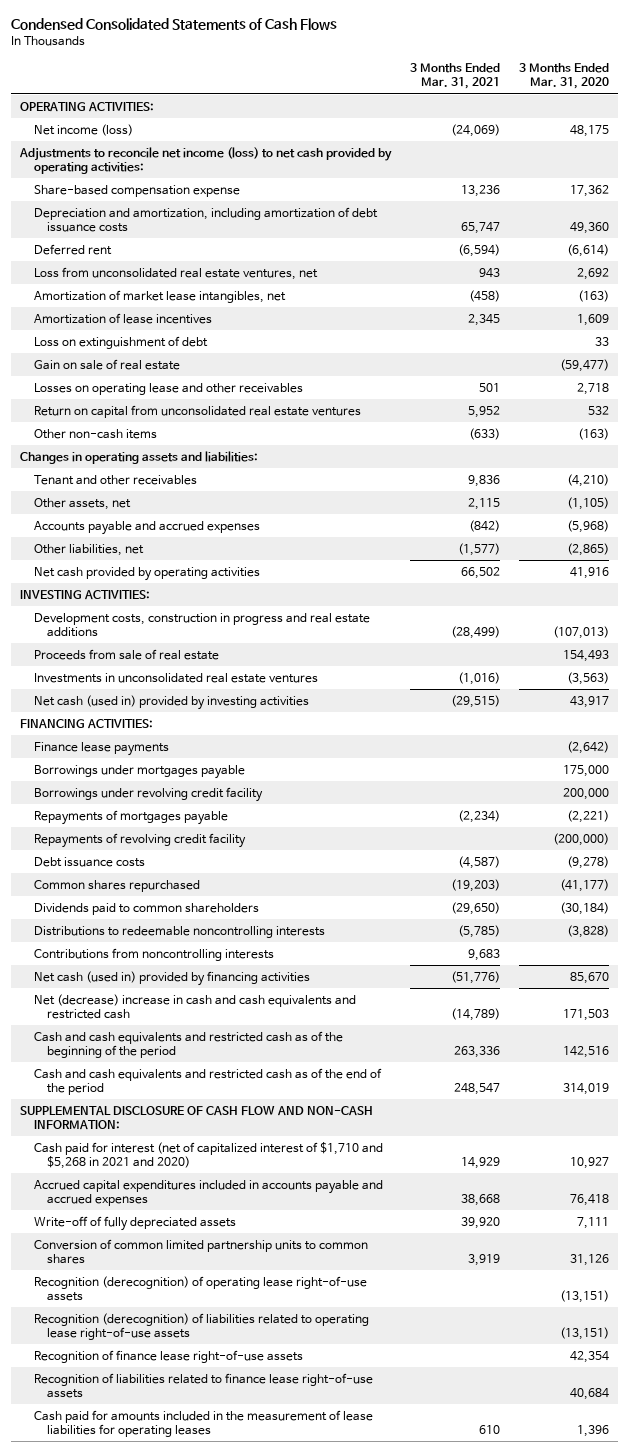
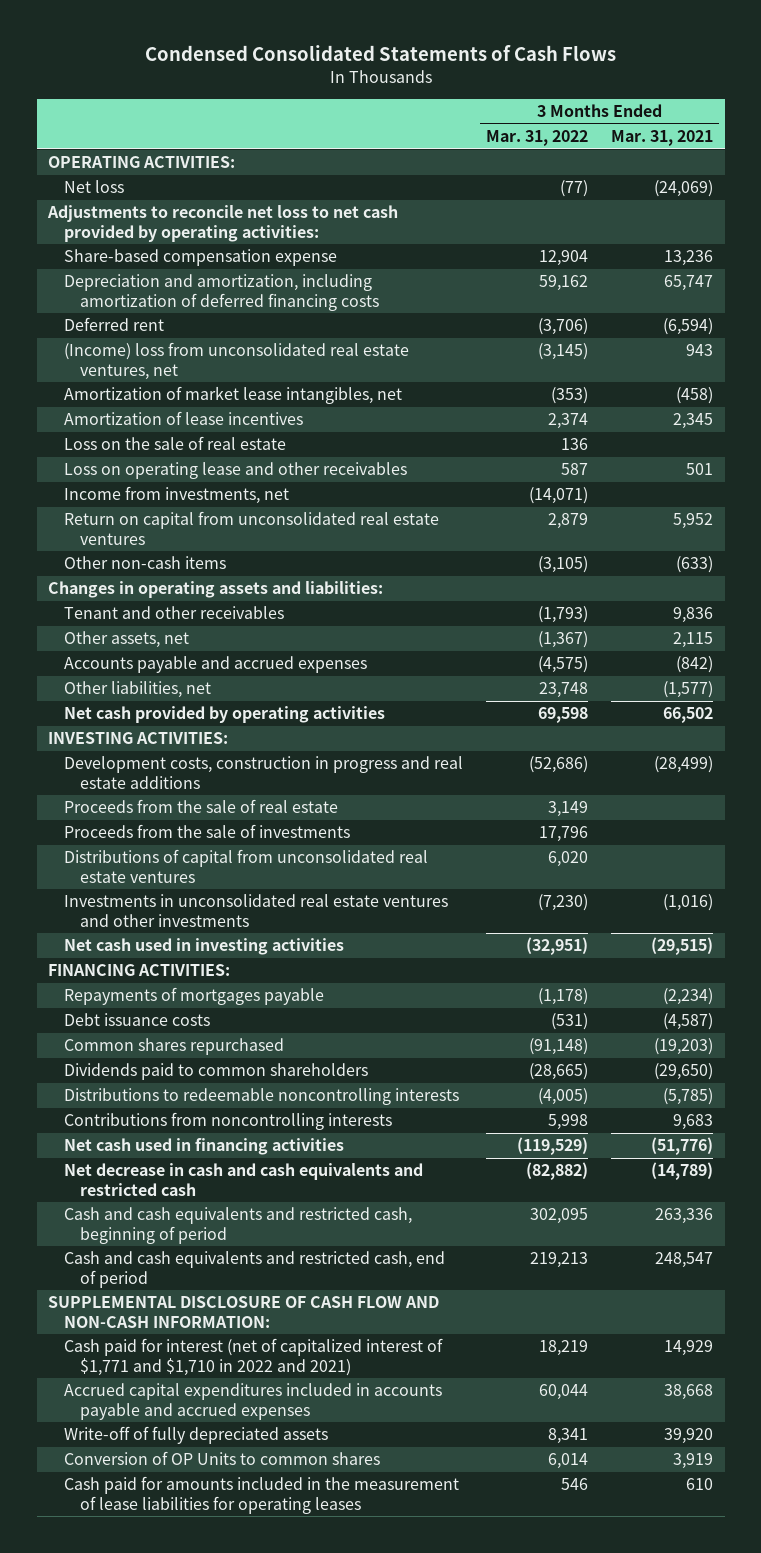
- | 3 Months Ended Mar. 31, 2021 | 3 Months Ended Mar. 31, 2020
+ | 3 Months Ended Mar. 31, 2022 | 3 Months Ended Mar. 31, 2021
- Net income (loss) | (24,069) | 48,175
- Adjustments to reconcile net income (loss) to net cash provided by operating activities:
+ Net loss | (77) | (24,069)
+ Adjustments to reconcile net loss to net cash provided by operating activities:
- Depreciation and amortization, including amortization of debt issuance costs | 65,747 | 49,360
+ Depreciation and amortization, including amortization of deferred financing costs | 59,162 | 65,747
- Loss from unconsolidated real estate ventures, net | 943 | 2,692
+ (Income) loss from unconsolidated real estate ventures, net | (3,145) | 943
- Loss on extinguishment of debt | | 33
- Gain on sale of real estate | | (59,477)
- Losses on operating lease and other receivables | 501 | 2,718
+ Loss on the sale of real estate | 136 |
+ Loss on operating lease and other receivables | 587 | 501
+ Income from investments, net | (14,071) |
- Proceeds from sale of real estate | | 154,493
- Investments in unconsolidated real estate ventures | (1,016) | (3,563)
- Net cash (used in) provided by investing activities | (29,515) | 43,917
+ Proceeds from the sale of real estate | 3,149 |
+ Proceeds from the sale of investments | 17,796 |
+ Distributions of capital from unconsolidated real estate ventures | 6,020 |
+ Investments in unconsolidated real estate ventures and other investments | (7,230) | (1,016)
+ Net cash used in investing activities | (32,951) | (29,515)
- Finance lease payments | | (2,642)
- Borrowings under mortgages payable | | 175,000
- Borrowings under revolving credit facility | | 200,000
- Repayments of revolving credit facility | | (200,000)
- Net cash (used in) provided by financing activities | (51,776) | 85,670
- Net (decrease) increase in cash and cash equivalents and restricted cash | (14,789) | 171,503
- Cash and cash equivalents and restricted cash as of the beginning of the period | 263,336 | 142,516
- Cash and cash equivalents and restricted cash as of the end of the period | 248,547 | 314,019
+ Net cash used in financing activities | (119,529) | (51,776)
+ Net decrease in cash and cash equivalents and restricted cash | (82,882) | (14,789)
+ Cash and cash equivalents and restricted cash, beginning of period | 302,095 | 263,336
+ Cash and cash equivalents and restricted cash, end of period | 219,213 | 248,547
- Cash paid for interest (net of capitalized interest of $1,710 and $5,268 in 2021 and 2020) | 14,929 | 10,927
+ Cash paid for interest (net of capitalized interest of $1,771 and $1,710 in 2022 and 2021) | 18,219 | 14,929
- Conversion of common limited partnership units to common shares | 3,919 | 31,126
- Recognition (derecognition) of operating lease right-of-use assets | | (13,151)
- Recognition (derecognition) of liabilities related to operating lease right-of-use assets | | (13,151)
- Recognition of finance lease right-of-use assets | | 42,354
- Recognition of liabilities related to finance lease right-of-use assets | | 40,684
+ Conversion of OP Units to common shares | 6,014 | 3,919

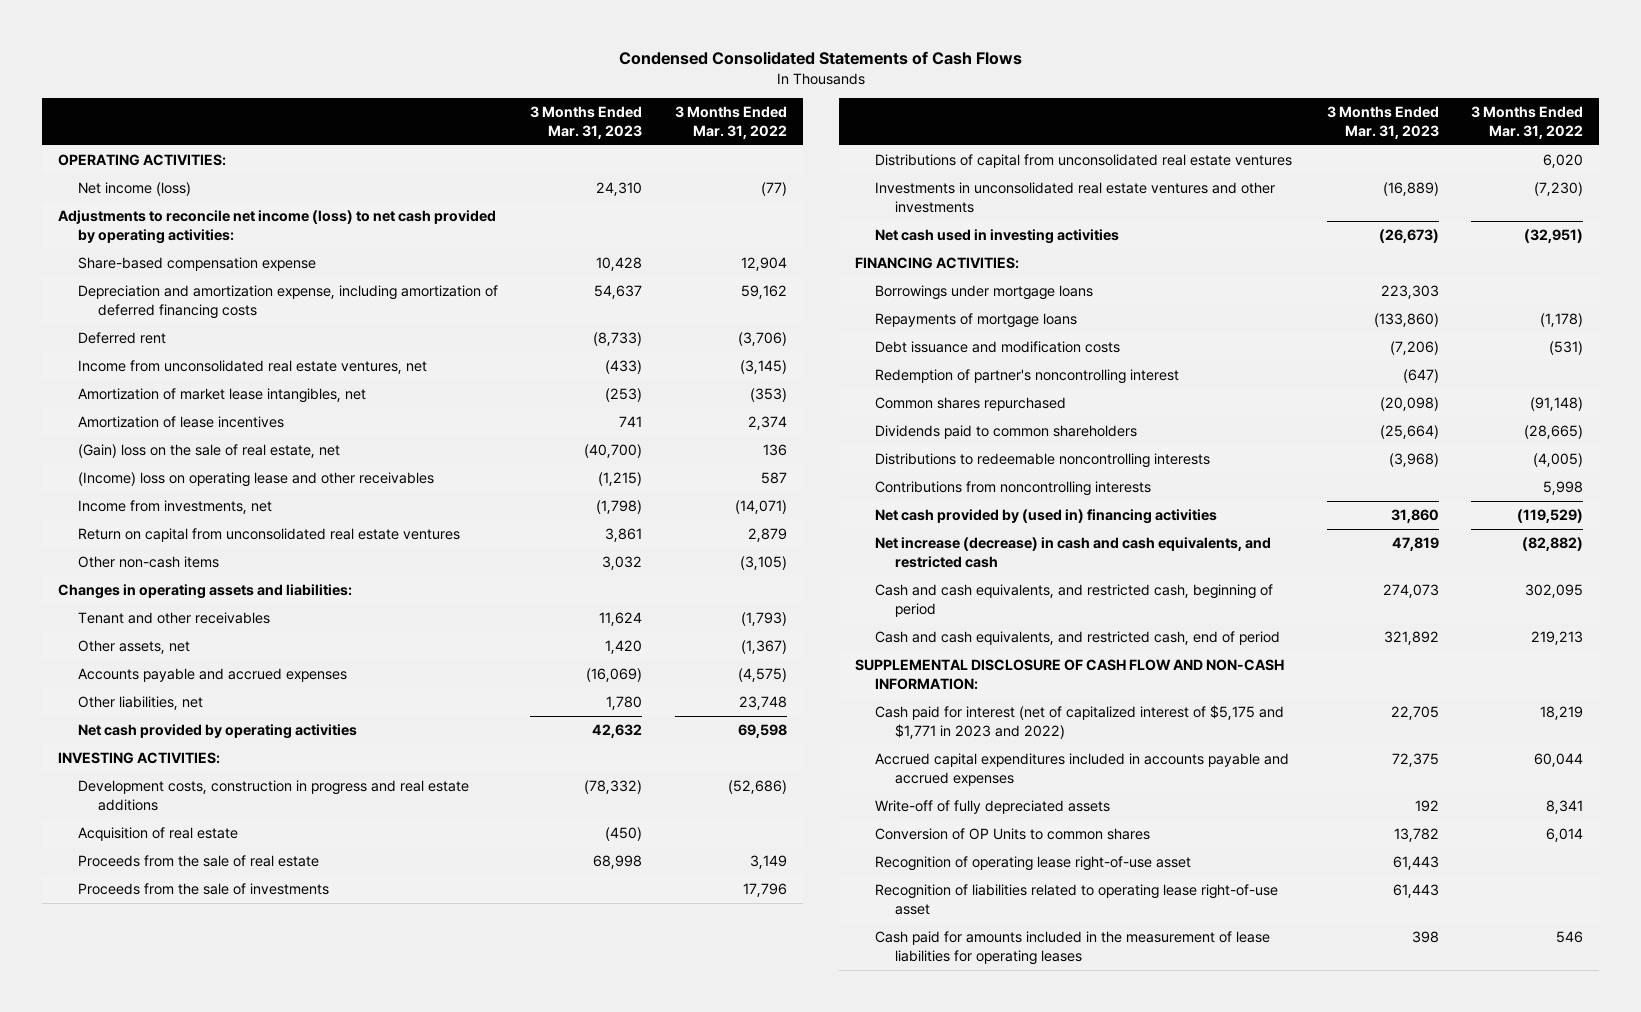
- | 3 Months Ended Mar. 31, 2022 | 3 Months Ended Mar. 31, 2021
+ | 3 Months Ended Mar. 31, 2023 | 3 Months Ended Mar. 31, 2022
- Net loss | (77) | (24,069)
- Adjustments to reconcile net loss to net cash provided by operating activities:
+ Net income (loss) | 24,310 | (77)
+ Adjustments to reconcile net income (loss) to net cash provided by operating activities:
- Depreciation and amortization, including amortization of deferred financing costs | 59,162 | 65,747
+ Depreciation and amortization expense, including amortization of deferred financing costs | 54,637 | 59,162
- (Income) loss from unconsolidated real estate ventures, net | (3,145) | 943
+ Income from unconsolidated real estate ventures, net | (433) | (3,145)
- Loss on the sale of real estate | 136 |
- Loss on operating lease and other receivables | 587 | 501
+ (Gain) loss on the sale of real estate, net | (40,700) | 136
+ (Income) loss on operating lease and other receivables | (1,215) | 587
+ Acquisition of real estate | (450) |
- Repayments of mortgages payable | (1,178) | (2,234)
- Debt issuance costs | (531) | (4,587)
+ Borrowings under mortgage loans | 223,303 |
+ Repayments of mortgage loans | (133,860) | (1,178)
+ Debt issuance and modification costs | (7,206) | (531)
+ Redemption of partner's noncontrolling interest | (647) |
- Net cash used in financing activities | (119,529) | (51,776)
- Net decrease in cash and cash equivalents and restricted cash | (82,882) | (14,789)
- Cash and cash equivalents and restricted cash, beginning of period | 302,095 | 263,336
- Cash and cash equivalents and restricted cash, end of period | 219,213 | 248,547
+ Net cash provided by (used in) financing activities | 31,860 | (119,529)
+ Net increase (decrease) in cash and cash equivalents, and restricted cash | 47,819 | (82,882)
+ Cash and cash equivalents, and restricted cash, beginning of period | 274,073 | 302,095
+ Cash and cash equivalents, and restricted cash, end of period | 321,892 | 219,213
- Cash paid for interest (net of capitalized interest of $1,771 and $1,710 in 2022 and 2021) | 18,219 | 14,929
+ Cash paid for interest (net of capitalized interest of $5,175 and $1,771 in 2023 and 2022) | 22,705 | 18,219
+ Recognition of operating lease right-of-use asset | 61,443 |
+ Recognition of liabilities related to operating lease right-of-use asset | 61,443 |

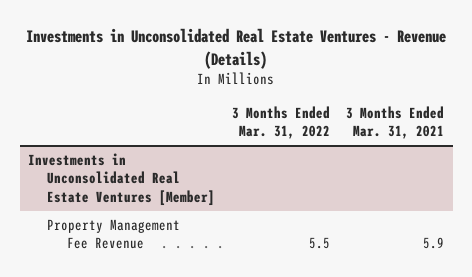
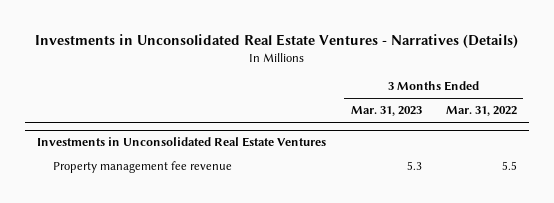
- Investments in Unconsolidated Real Estate Ventures - Revenue (Details)
+ Investments in Unconsolidated Real Estate Ventures - Narratives (Details)
- | 3 Months Ended Mar. 31, 2022 | 3 Months Ended Mar. 31, 2021
+ | 3 Months Ended Mar. 31, 2023 | 3 Months Ended Mar. 31, 2022
- Investments in Unconsolidated Real Estate Ventures [Member]
- Property Management Fee Revenue | 5.5 | 5.9
+ Investments in Unconsolidated Real Estate Ventures
+ Property management fee revenue | 5.3 | 5.5

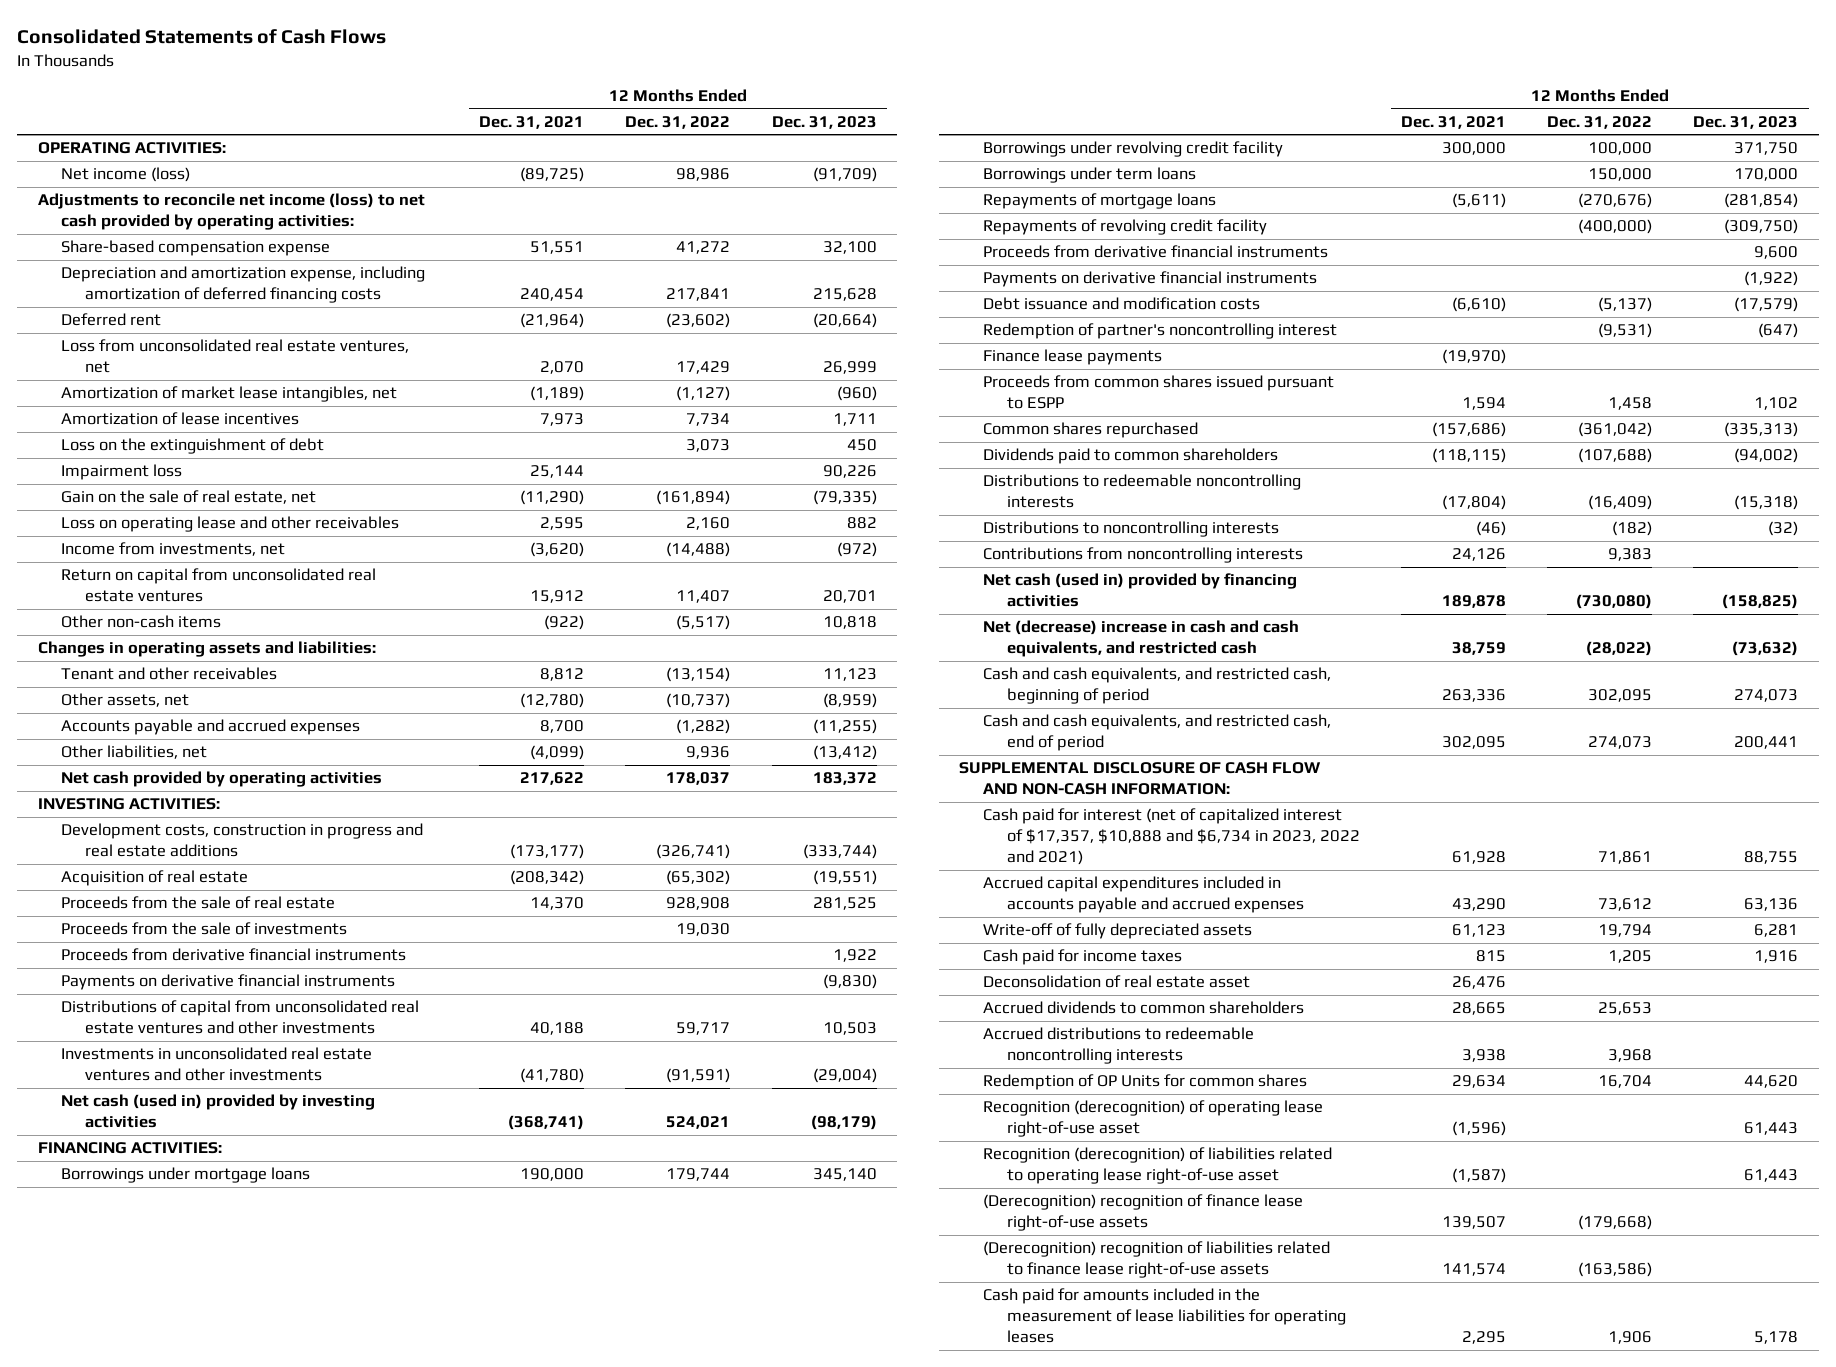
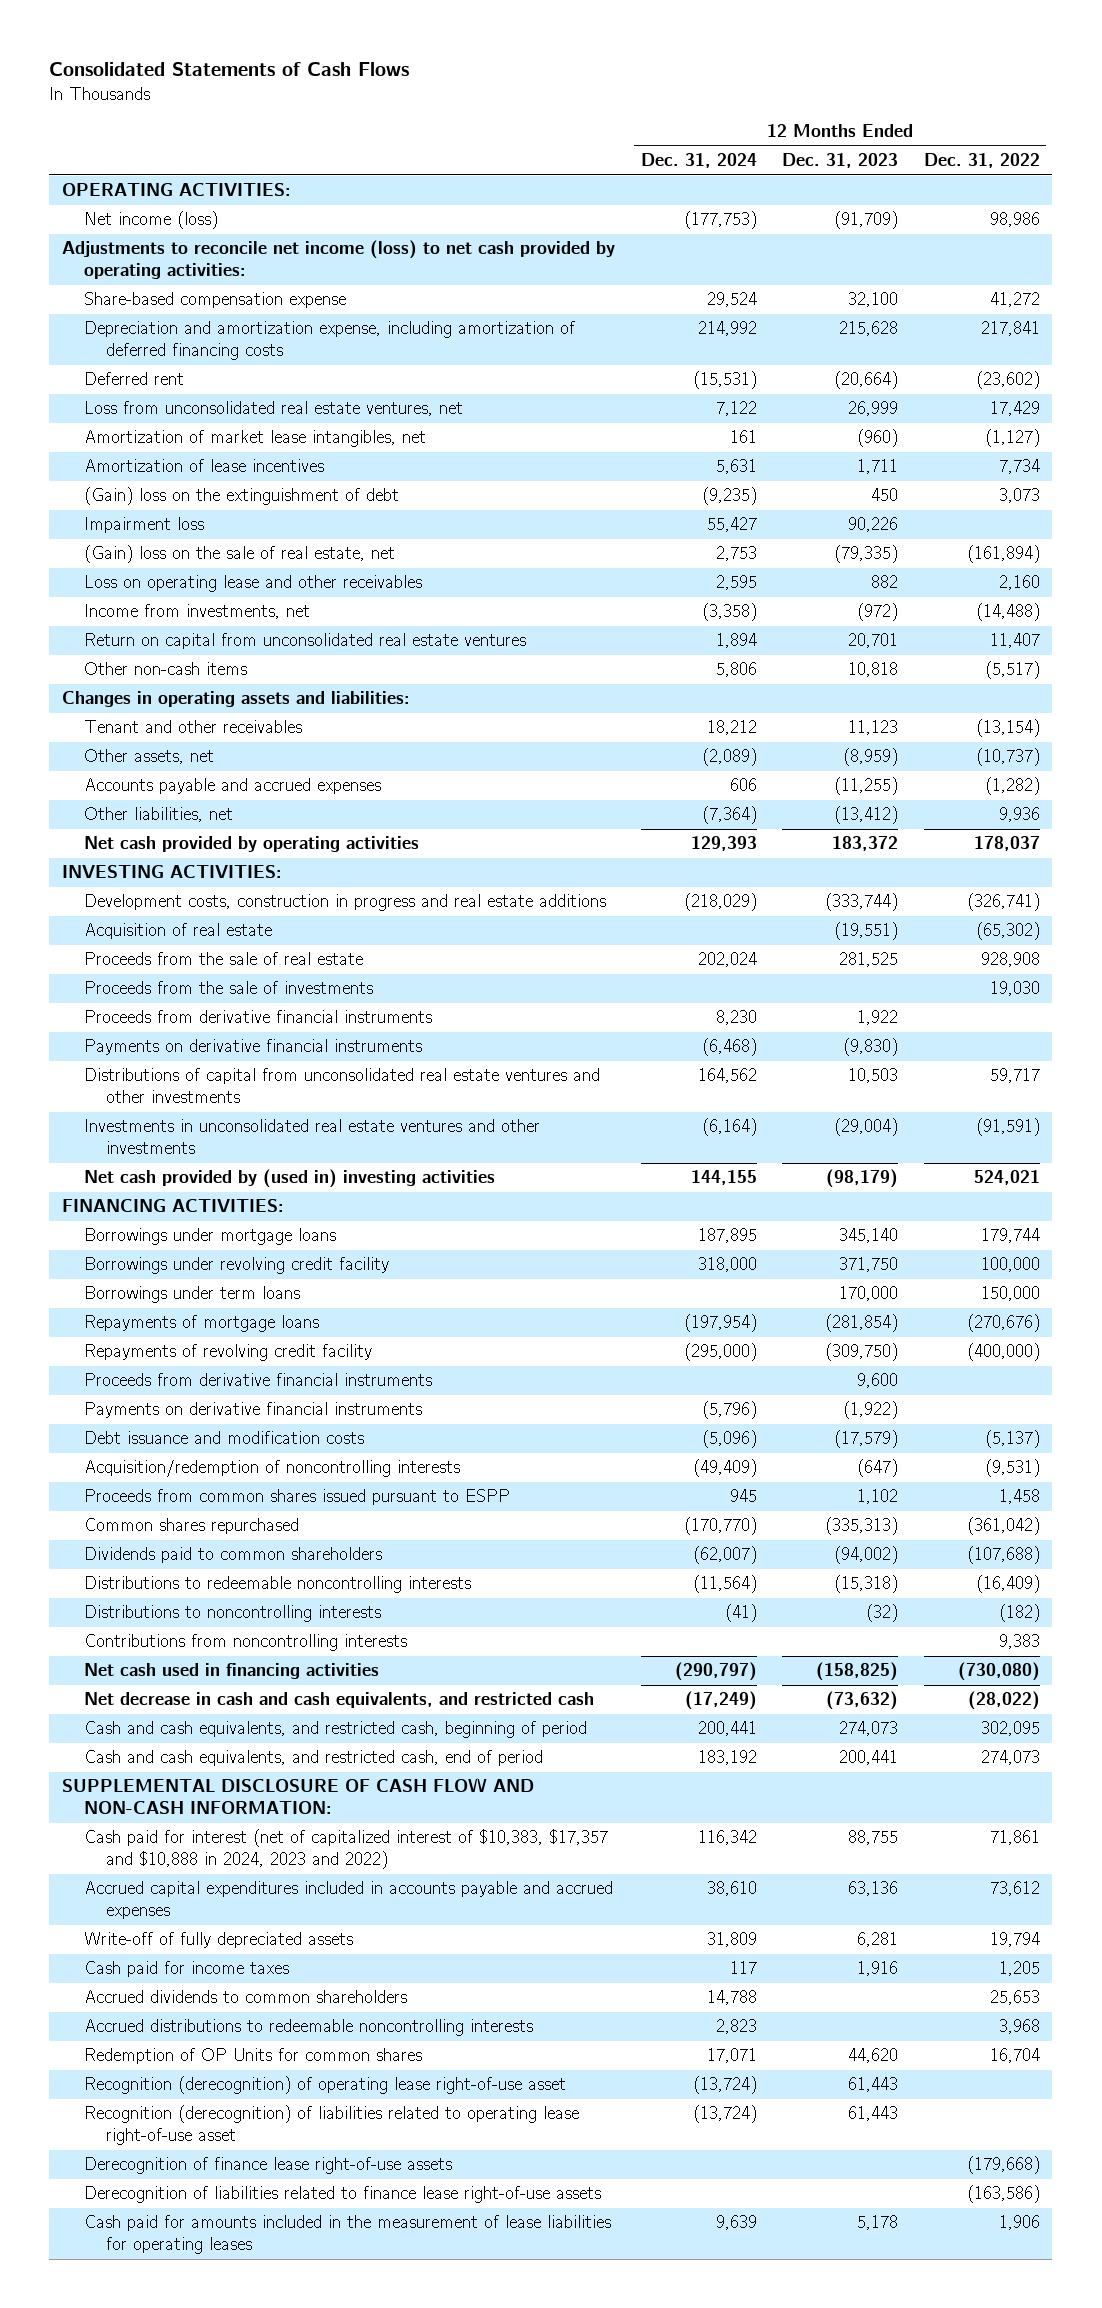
- | 12 Months Ended Dec. 31, 2021 | 12 Months Ended Dec. 31, 2022 | 12 Months Ended Dec. 31, 2023
+ | 12 Months Ended Dec. 31, 2024 | 12 Months Ended Dec. 31, 2023 | 12 Months Ended Dec. 31, 2022
- Loss on the extinguishment of debt | | 3,073 | 450
+ (Gain) loss on the extinguishment of debt | (9,235) | 450 | 3,073
- Gain on the sale of real estate, net | (11,290) | (161,894) | (79,335)
+ (Gain) loss on the sale of real estate, net | 2,753 | (79,335) | (161,894)
- Net cash (used in) provided by investing activities | (368,741) | 524,021 | (98,179)
+ Net cash provided by (used in) investing activities | 144,155 | (98,179) | 524,021
- Redemption of partner's noncontrolling interest | | (9,531) | (647)
- Finance lease payments | (19,970) | |
+ Acquisition/redemption of noncontrolling interests | (49,409) | (647) | (9,531)
- Net cash (used in) provided by financing activities | 189,878 | (730,080) | (158,825)
- Net (decrease) increase in cash and cash equivalents, and restricted cash | 38,759 | (28,022) | (73,632)
+ Net cash used in financing activities | (290,797) | (158,825) | (730,080)
+ Net decrease in cash and cash equivalents, and restricted cash | (17,249) | (73,632) | (28,022)
- Cash paid for interest (net of capitalized interest of $17,357, $10,888 and $6,734 in 2023, 2022 and 2021) | 61,928 | 71,861 | 88,755
+ Cash paid for interest (net of capitalized interest of $10,383, $17,357 and $10,888 in 2024, 2023 and 2022) | 116,342 | 88,755 | 71,861
- Deconsolidation of real estate asset | 26,476 | |
- (Derecognition) recognition of finance lease right-of-use assets | 139,507 | (179,668) |
- (Derecognition) recognition of liabilities related to finance lease right-of-use assets | 141,574 | (163,586) |
+ Derecognition of finance lease right-of-use assets | | | (179,668)
+ Derecognition of liabilities related to finance lease right-of-use assets | | | (163,586)

